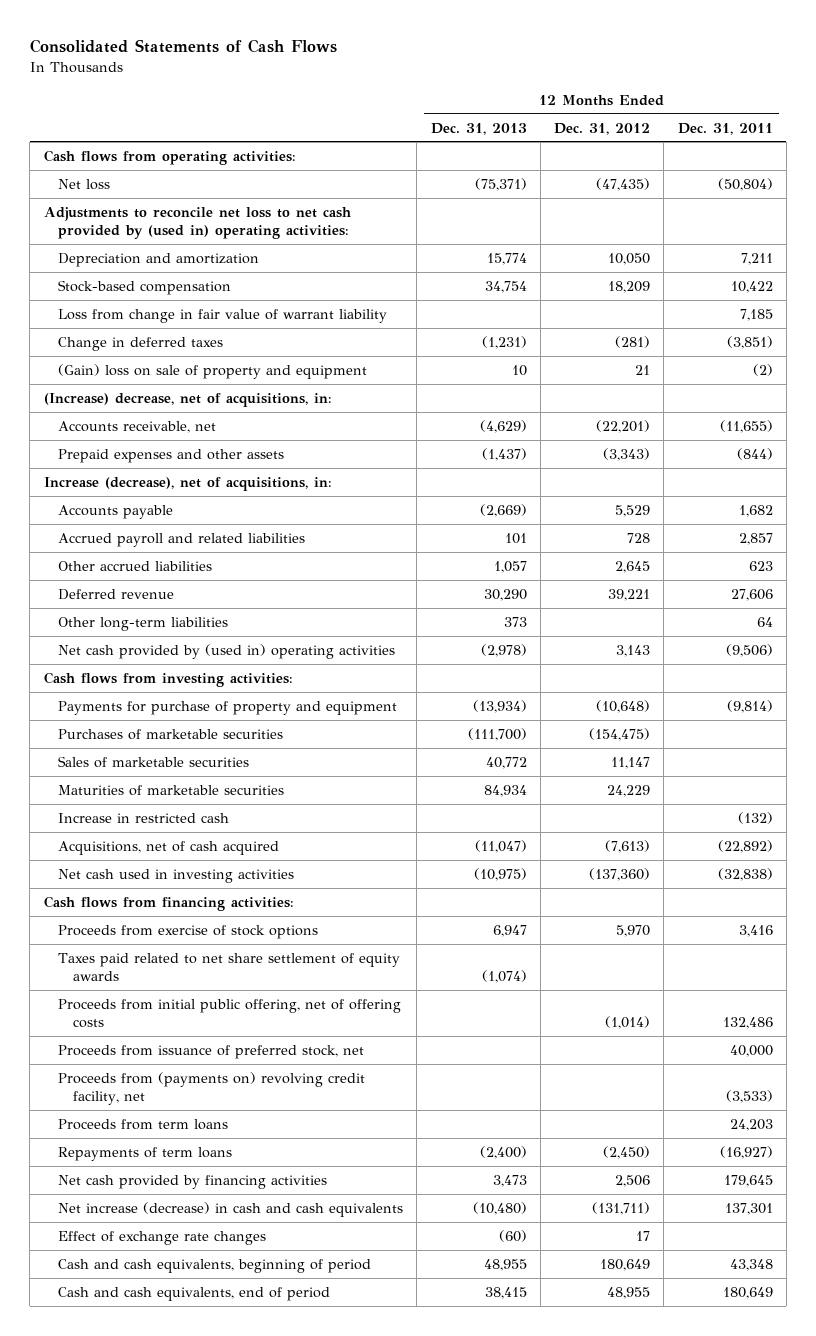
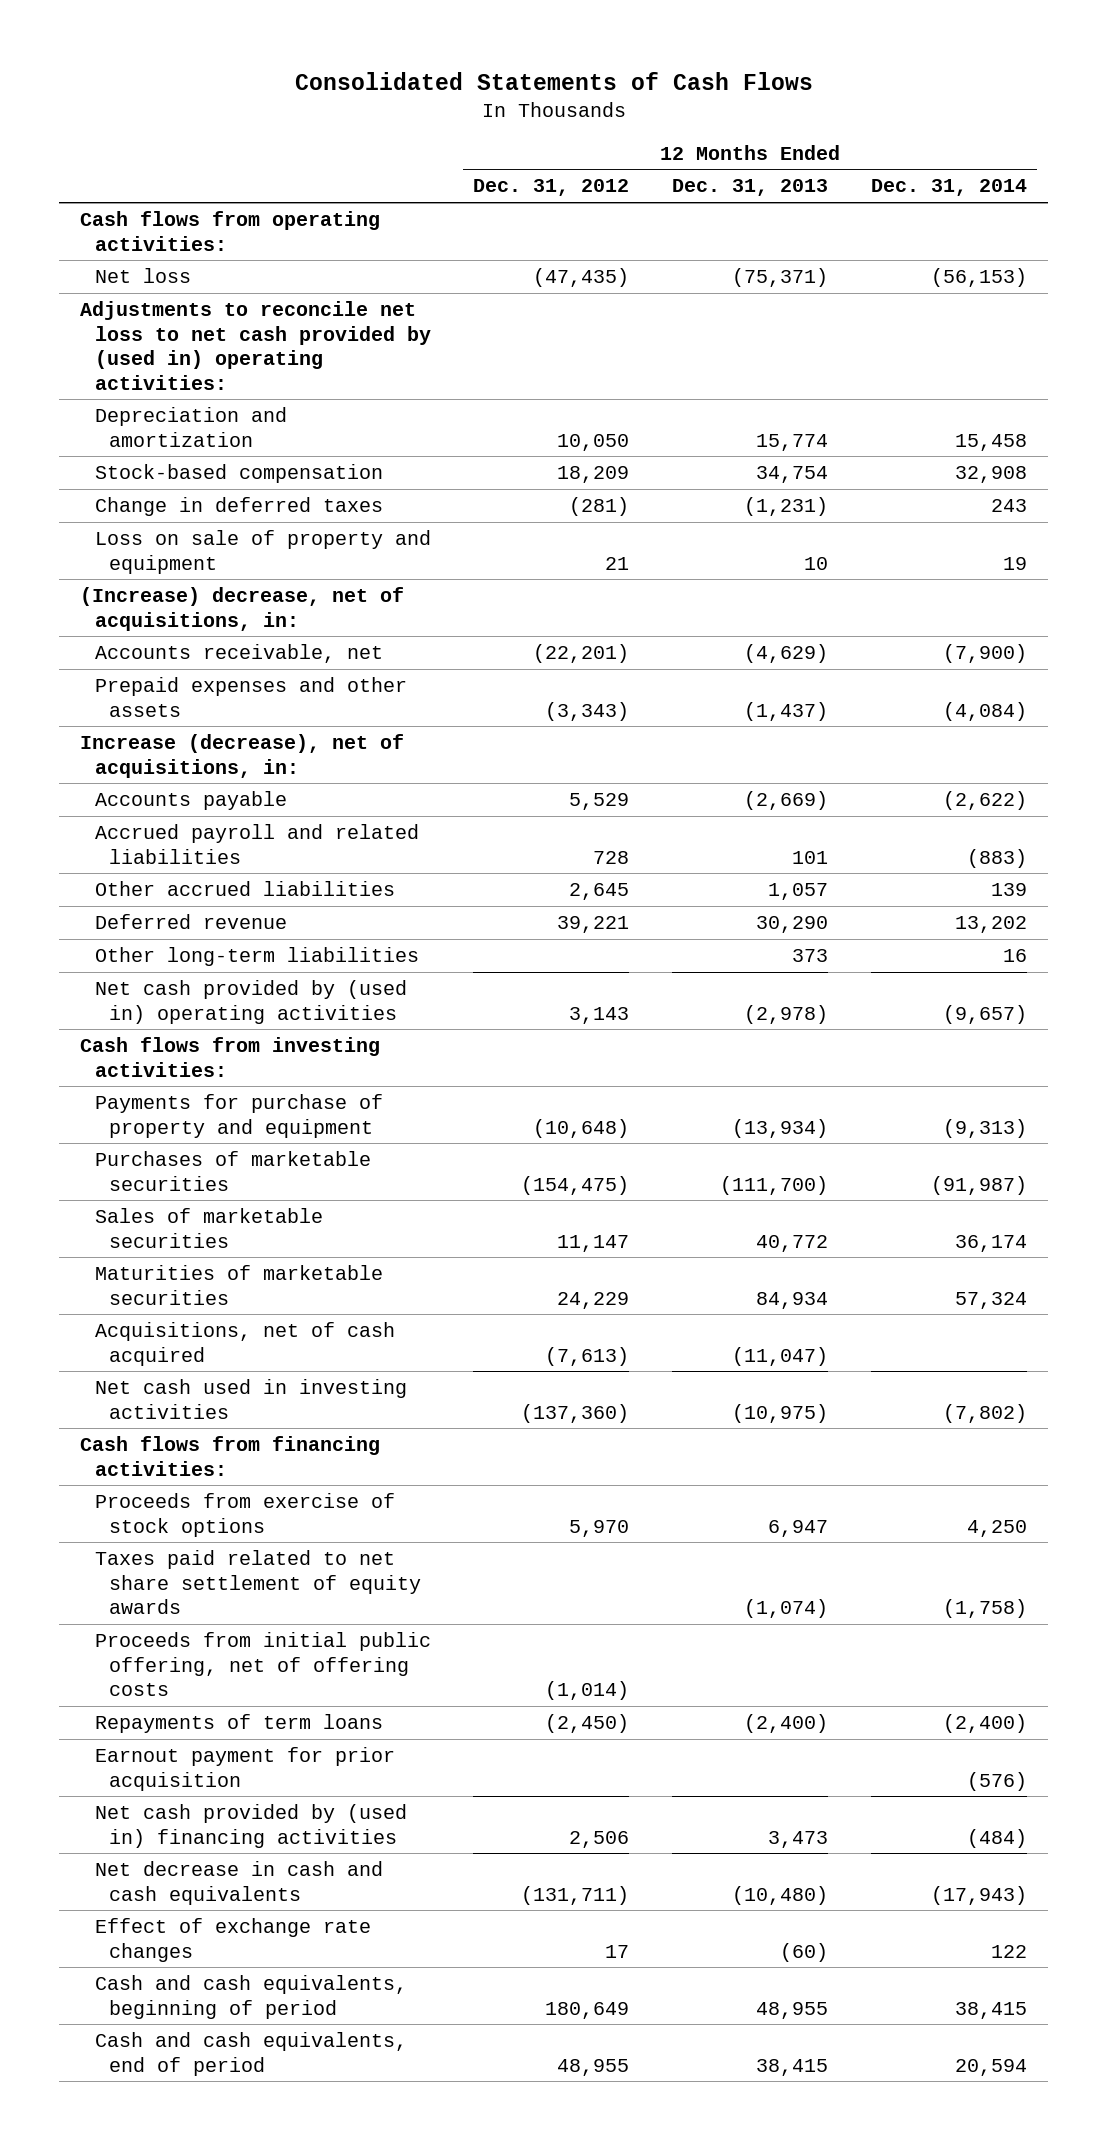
- | 12 Months Ended Dec. 31, 2013 | 12 Months Ended Dec. 31, 2012 | 12 Months Ended Dec. 31, 2011
+ | 12 Months Ended Dec. 31, 2012 | 12 Months Ended Dec. 31, 2013 | 12 Months Ended Dec. 31, 2014
- Loss from change in fair value of warrant liability | | | 7,185
- (Gain) loss on sale of property and equipment | 10 | 21 | (2)
+ Loss on sale of property and equipment | 21 | 10 | 19
- Increase in restricted cash | | | (132)
- Proceeds from issuance of preferred stock, net | | | 40,000
- Proceeds from (payments on) revolving credit facility, net | | | (3,533)
- Proceeds from term loans | | | 24,203
- Net cash provided by financing activities | 3,473 | 2,506 | 179,645
- Net increase (decrease) in cash and cash equivalents | (10,480) | (131,711) | 137,301
+ Earnout payment for prior acquisition | | | (576)
+ Net cash provided by (used in) financing activities | 2,506 | 3,473 | (484)
+ Net decrease in cash and cash equivalents | (131,711) | (10,480) | (17,943)

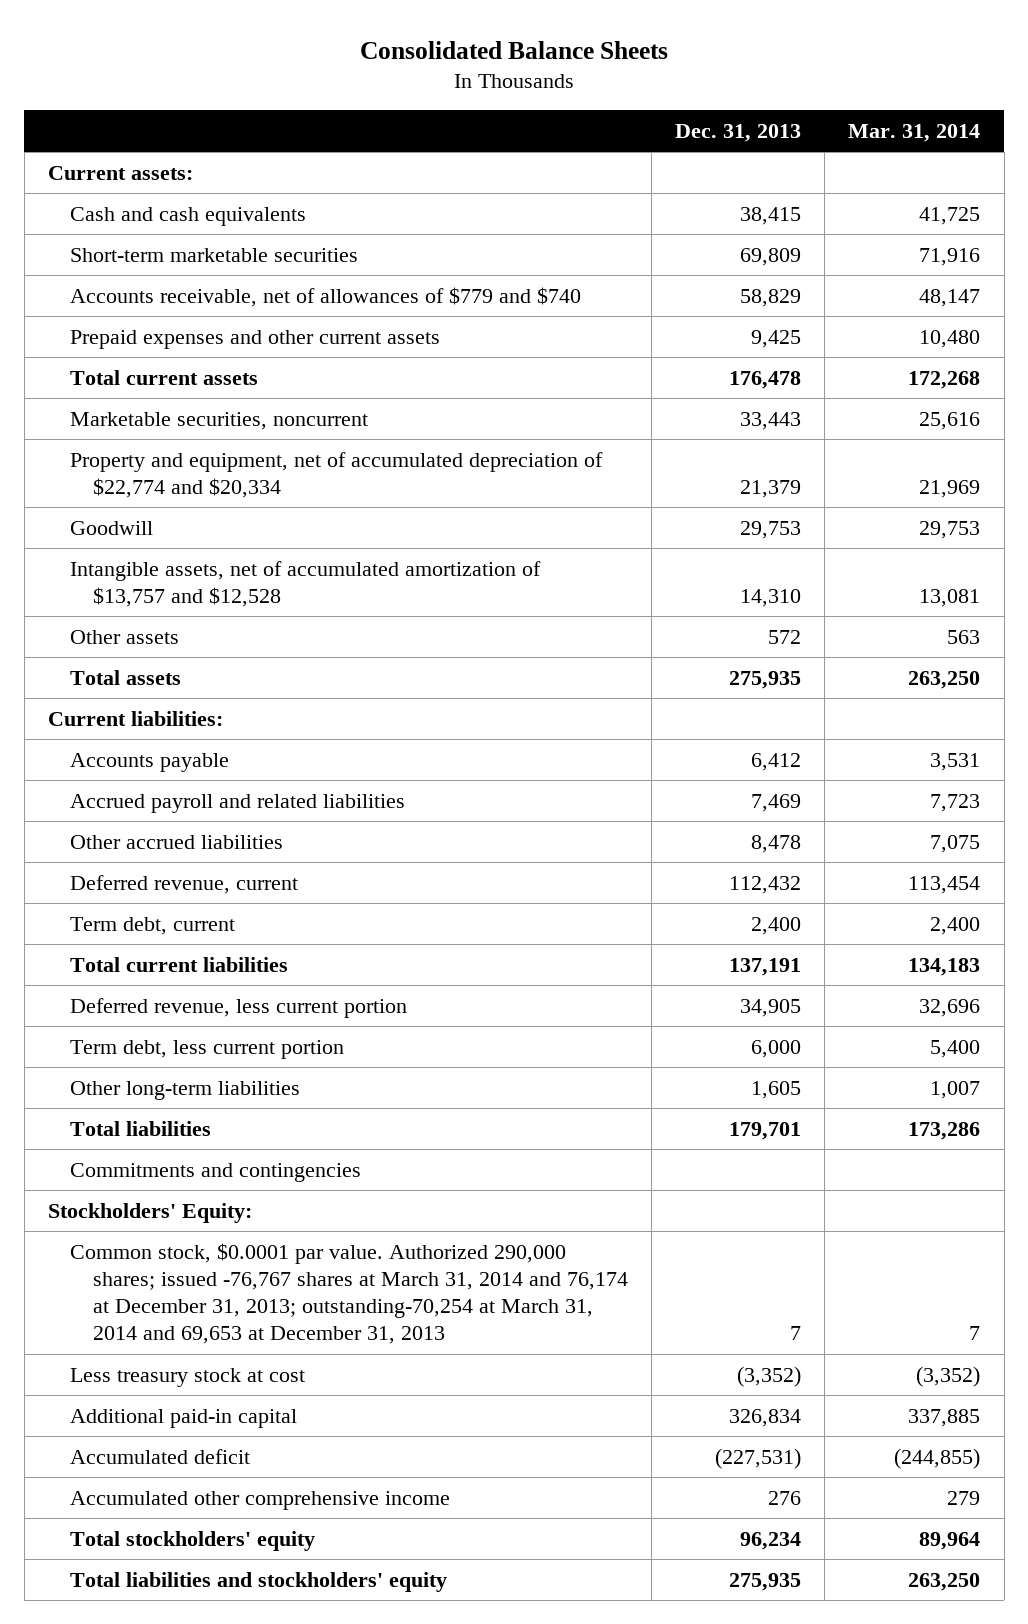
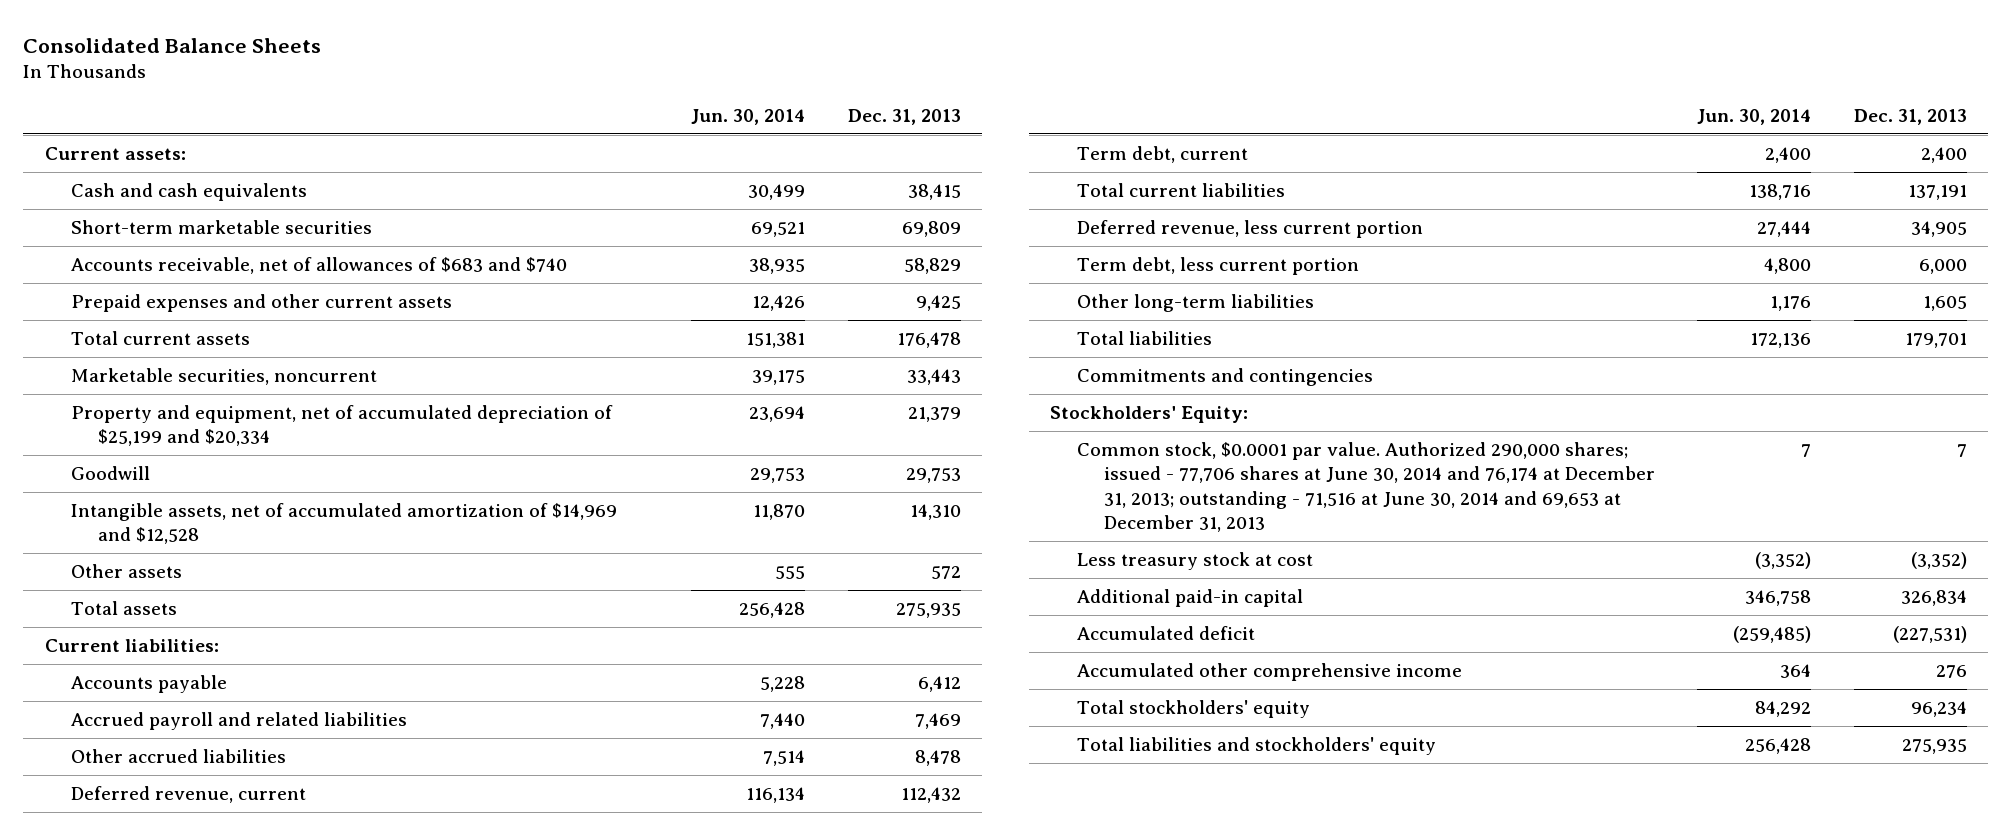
- | Dec. 31, 2013 | Mar. 31, 2014
+ | Jun. 30, 2014 | Dec. 31, 2013
- Accounts receivable, net of allowances of $779 and $740 | 58,829 | 48,147
+ Accounts receivable, net of allowances of $683 and $740 | 38,935 | 58,829
- Property and equipment, net of accumulated depreciation of $22,774 and $20,334 | 21,379 | 21,969
+ Property and equipment, net of accumulated depreciation of $25,199 and $20,334 | 23,694 | 21,379
- Intangible assets, net of accumulated amortization of $13,757 and $12,528 | 14,310 | 13,081
+ Intangible assets, net of accumulated amortization of $14,969 and $12,528 | 11,870 | 14,310
- Common stock, $0.0001 par value. Authorized 290,000 shares; issued -76,767 shares at March 31, 2014 and 76,174 at December 31, 2013; outstanding-70,254 at March 31, 2014 and 69,653 at December 31, 2013 | 7 | 7
+ Common stock, $0.0001 par value. Authorized 290,000 shares; issued - 77,706 shares at June 30, 2014 and 76,174 at December 31, 2013; outstanding - 71,516 at June 30, 2014 and 69,653 at December 31, 2013 | 7 | 7

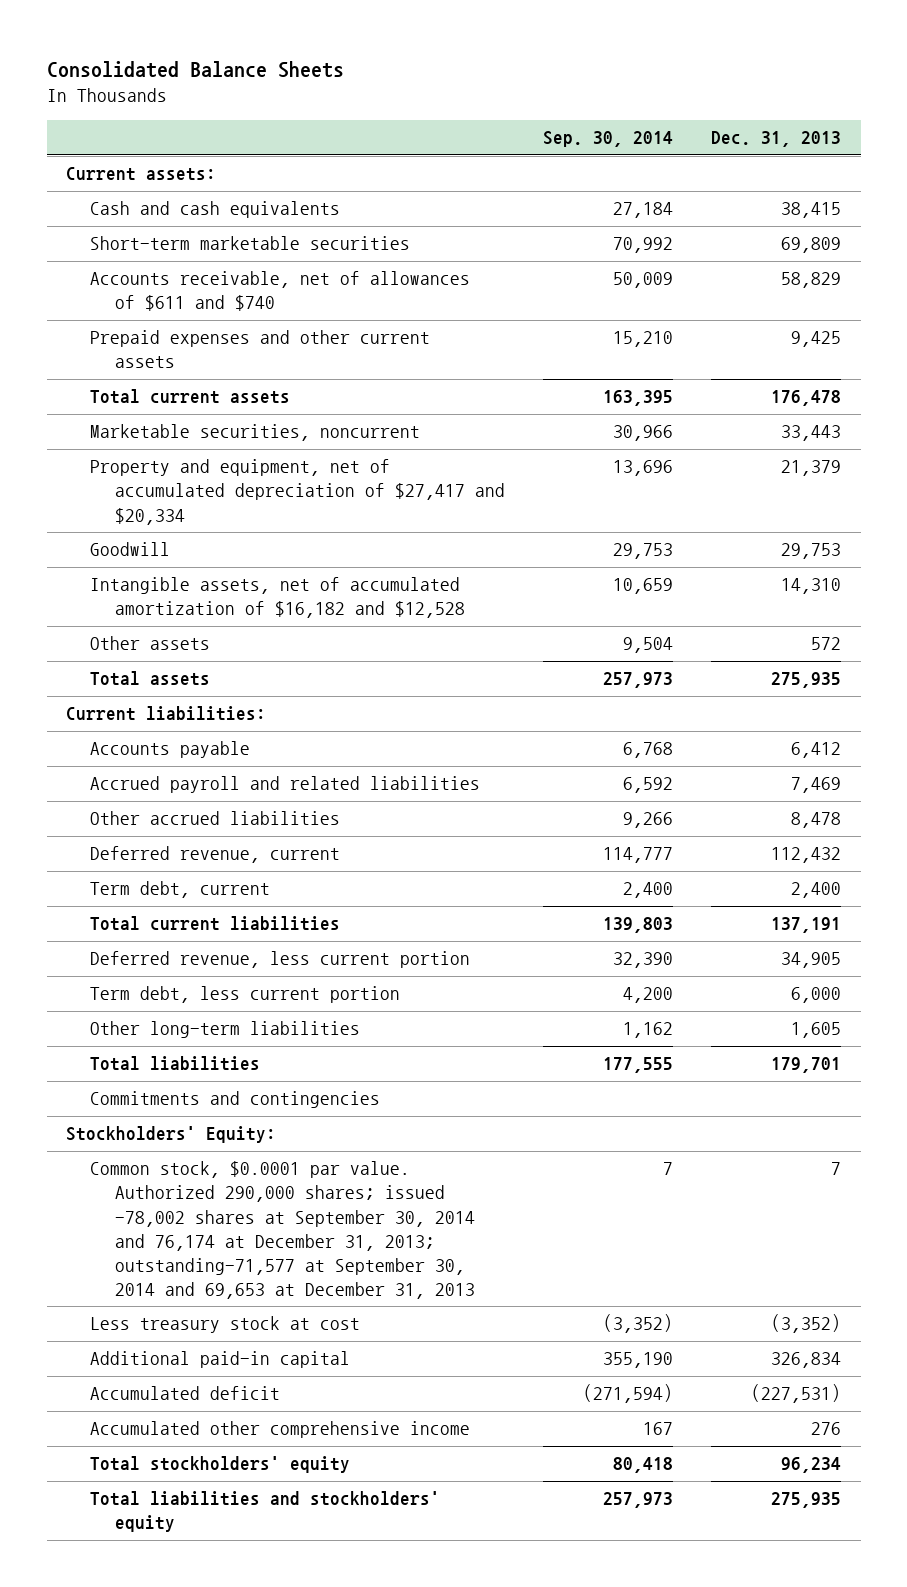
- | Jun. 30, 2014 | Dec. 31, 2013
+ | Sep. 30, 2014 | Dec. 31, 2013
- Accounts receivable, net of allowances of $683 and $740 | 38,935 | 58,829
+ Accounts receivable, net of allowances of $611 and $740 | 50,009 | 58,829
- Property and equipment, net of accumulated depreciation of $25,199 and $20,334 | 23,694 | 21,379
+ Property and equipment, net of accumulated depreciation of $27,417 and $20,334 | 13,696 | 21,379
- Intangible assets, net of accumulated amortization of $14,969 and $12,528 | 11,870 | 14,310
+ Intangible assets, net of accumulated amortization of $16,182 and $12,528 | 10,659 | 14,310
- Common stock, $0.0001 par value. Authorized 290,000 shares; issued - 77,706 shares at June 30, 2014 and 76,174 at December 31, 2013; outstanding - 71,516 at June 30, 2014 and 69,653 at December 31, 2013 | 7 | 7
+ Common stock, $0.0001 par value. Authorized 290,000 shares; issued -78,002 shares at September 30, 2014 and 76,174 at December 31, 2013; outstanding-71,577 at September 30, 2014 and 69,653 at December 31, 2013 | 7 | 7

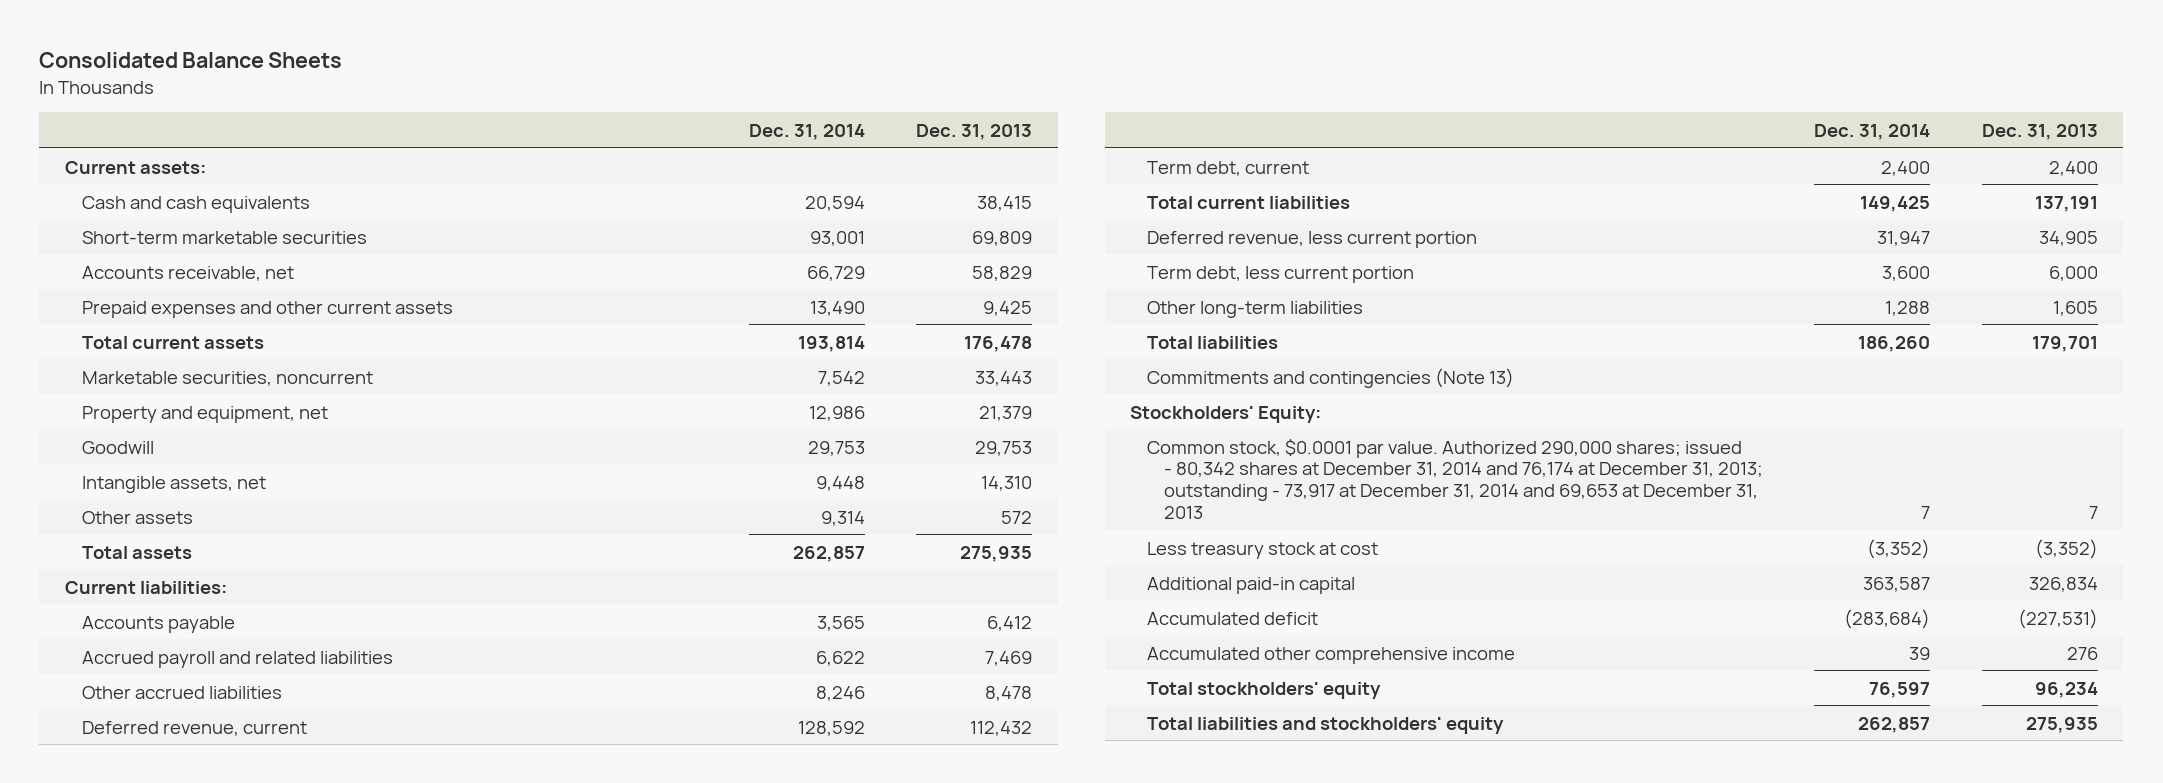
- | Sep. 30, 2014 | Dec. 31, 2013
+ | Dec. 31, 2014 | Dec. 31, 2013
- Accounts receivable, net of allowances of $611 and $740 | 50,009 | 58,829
+ Accounts receivable, net | 66,729 | 58,829
- Property and equipment, net of accumulated depreciation of $27,417 and $20,334 | 13,696 | 21,379
+ Property and equipment, net | 12,986 | 21,379
- Intangible assets, net of accumulated amortization of $16,182 and $12,528 | 10,659 | 14,310
+ Intangible assets, net | 9,448 | 14,310
- Commitments and contingencies
+ Commitments and contingencies (Note 13)
- Common stock, $0.0001 par value. Authorized 290,000 shares; issued -78,002 shares at September 30, 2014 and 76,174 at December 31, 2013; outstanding-71,577 at September 30, 2014 and 69,653 at December 31, 2013 | 7 | 7
+ Common stock, $0.0001 par value. Authorized 290,000 shares; issued - 80,342 shares at December 31, 2014 and 76,174 at December 31, 2013; outstanding - 73,917 at December 31, 2014 and 69,653 at December 31, 2013 | 7 | 7

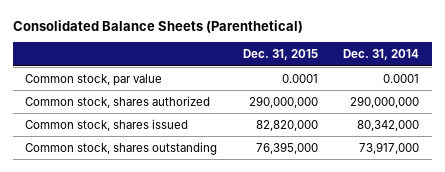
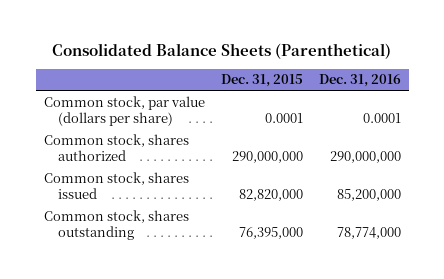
- | Dec. 31, 2015 | Dec. 31, 2014
+ | Dec. 31, 2015 | Dec. 31, 2016
- Common stock, par value | 0.0001 | 0.0001
+ Common stock, par value (dollars per share) | 0.0001 | 0.0001

